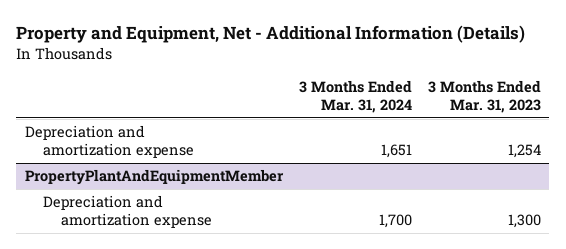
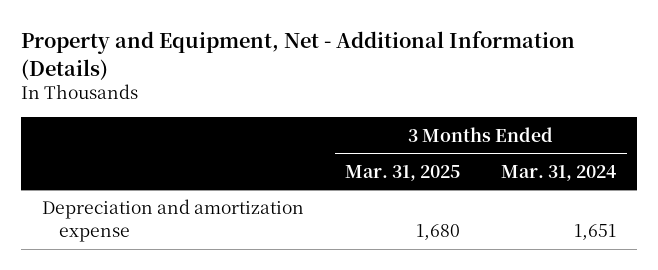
- | 3 Months Ended Mar. 31, 2024 | 3 Months Ended Mar. 31, 2023
+ | 3 Months Ended Mar. 31, 2025 | 3 Months Ended Mar. 31, 2024
- PropertyPlantAndEquipmentMember
- Depreciation and amortization expense | 1,700 | 1,300

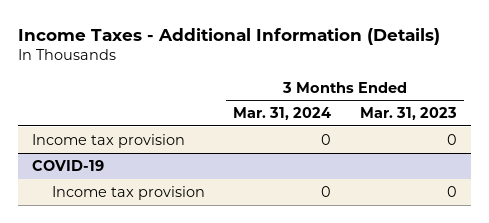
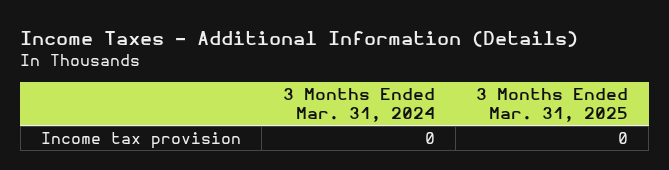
- | 3 Months Ended Mar. 31, 2024 | 3 Months Ended Mar. 31, 2023
+ | 3 Months Ended Mar. 31, 2024 | 3 Months Ended Mar. 31, 2025
- COVID-19
- Income tax provision | 0 | 0

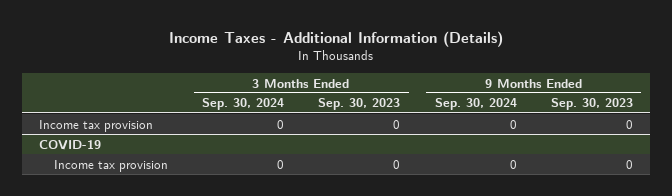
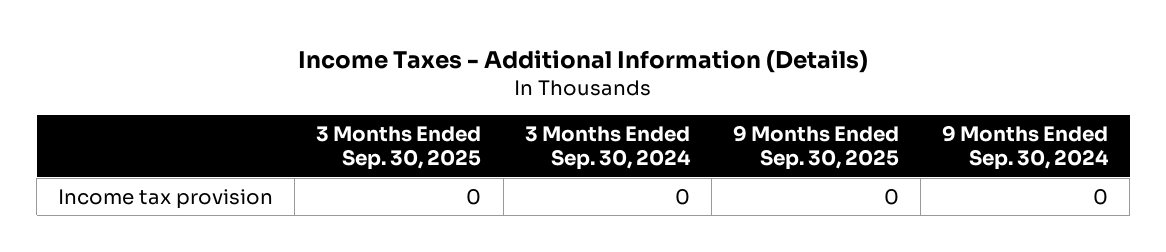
- | 3 Months Ended Sep. 30, 2024 | 3 Months Ended Sep. 30, 2023 | 9 Months Ended Sep. 30, 2024 | 9 Months Ended Sep. 30, 2023
+ | 3 Months Ended Sep. 30, 2025 | 3 Months Ended Sep. 30, 2024 | 9 Months Ended Sep. 30, 2025 | 9 Months Ended Sep. 30, 2024
- COVID-19
- Income tax provision | 0 | 0 | 0 | 0

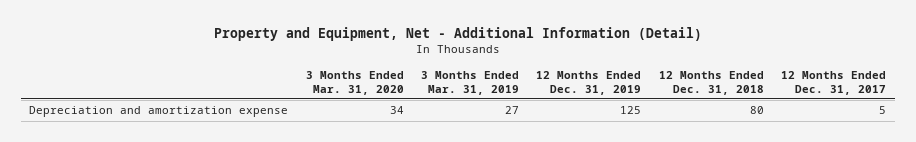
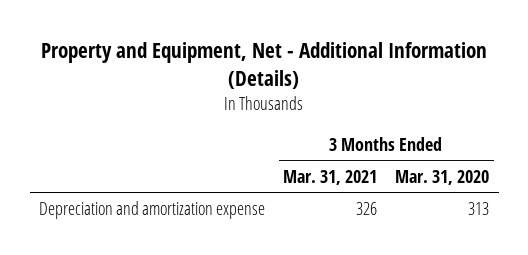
- Property and Equipment, Net - Additional Information (Detail)
+ Property and Equipment, Net - Additional Information (Details)
- | 3 Months Ended Mar. 31, 2020 | 3 Months Ended Mar. 31, 2019 | 12 Months Ended Dec. 31, 2019 | 12 Months Ended Dec. 31, 2018 | 12 Months Ended Dec. 31, 2017
+ | 3 Months Ended Mar. 31, 2021 | 3 Months Ended Mar. 31, 2020
- Depreciation and amortization expense | 34 | 27 | 125 | 80 | 5
+ Depreciation and amortization expense | 326 | 313

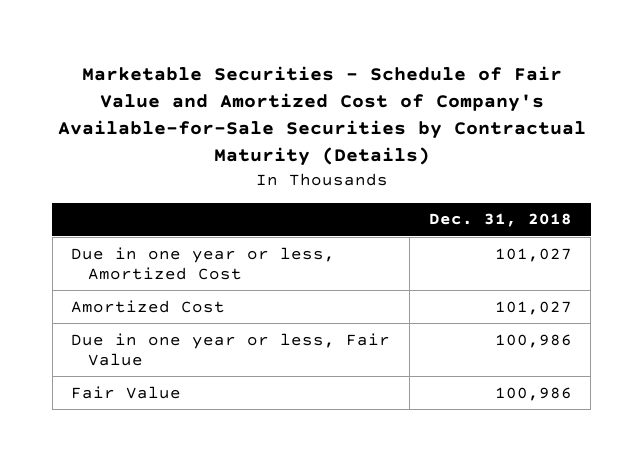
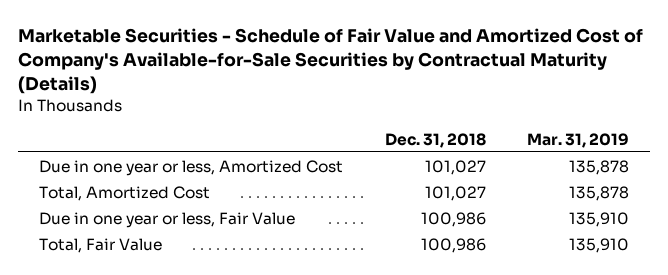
- | Dec. 31, 2018
+ | Dec. 31, 2018 | Mar. 31, 2019
- Amortized Cost | 101,027
+ Total, Amortized Cost | 101,027 | 135,878
- Fair Value | 100,986
+ Total, Fair Value | 100,986 | 135,910

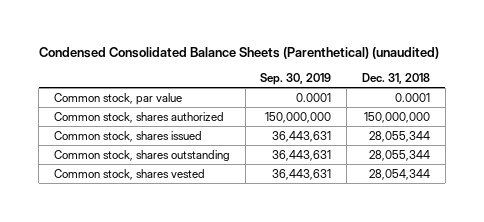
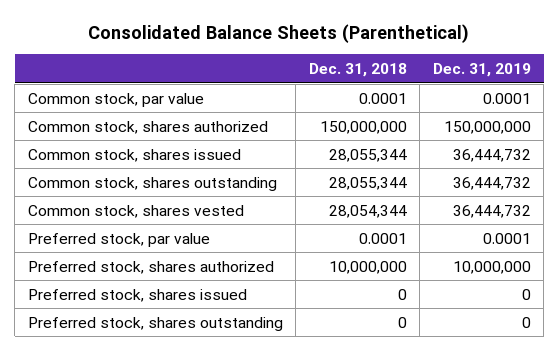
- Condensed Consolidated Balance Sheets (Parenthetical) (unaudited)
+ Consolidated Balance Sheets (Parenthetical)
- | Sep. 30, 2019 | Dec. 31, 2018
+ | Dec. 31, 2018 | Dec. 31, 2019
+ Preferred stock, par value | 0.0001 | 0.0001
+ Preferred stock, shares authorized | 10,000,000 | 10,000,000
+ Preferred stock, shares issued | 0 | 0
+ Preferred stock, shares outstanding | 0 | 0

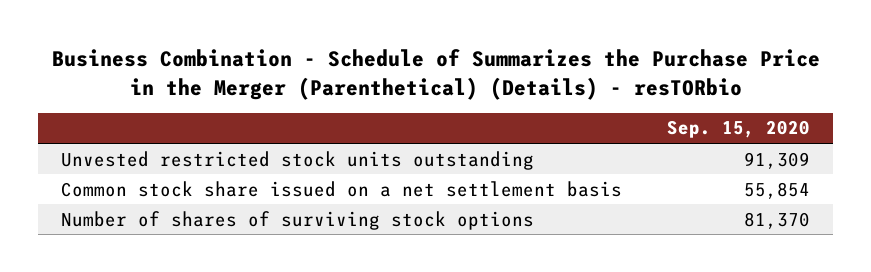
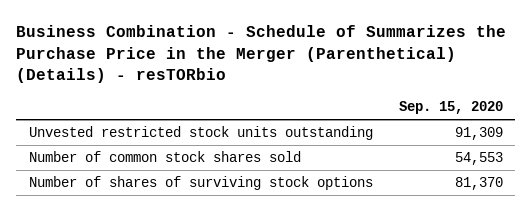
- Common stock share issued on a net settlement basis | 55,854
+ Number of common stock shares sold | 54,553

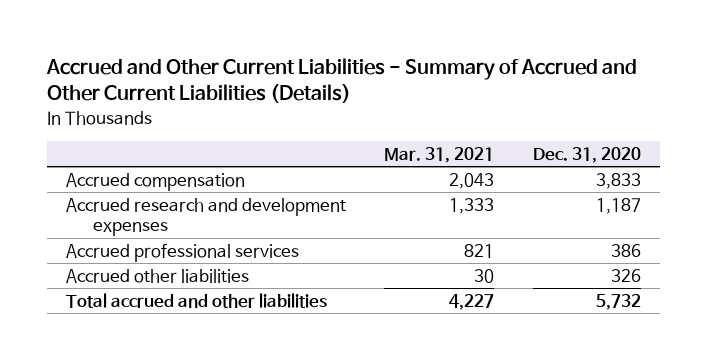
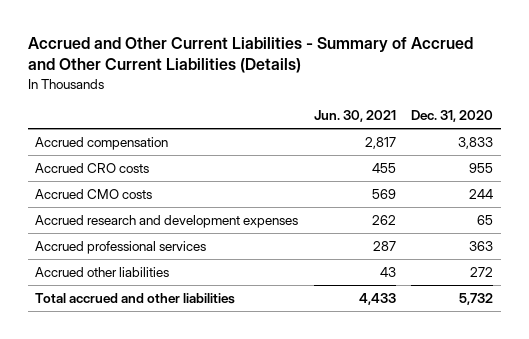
- | Mar. 31, 2021 | Dec. 31, 2020
+ | Jun. 30, 2021 | Dec. 31, 2020
- Accrued research and development expenses | 1,333 | 1,187
- Accrued professional services | 821 | 386
- Accrued other liabilities | 30 | 326
+ Accrued CRO costs | 455 | 955
+ Accrued CMO costs | 569 | 244
+ Accrued research and development expenses | 262 | 65
+ Accrued professional services | 287 | 363
+ Accrued other liabilities | 43 | 272

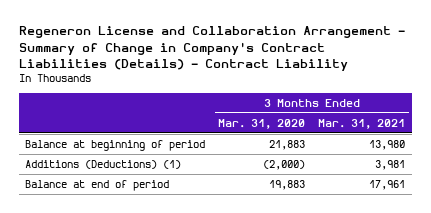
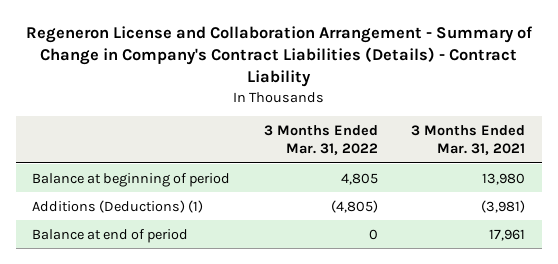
- | 3 Months Ended Mar. 31, 2020 | 3 Months Ended Mar. 31, 2021
+ | 3 Months Ended Mar. 31, 2022 | 3 Months Ended Mar. 31, 2021
- Additions (Deductions) (1) | (2,000) | 3,981
+ Additions (Deductions) (1) | (4,805) | (3,981)

